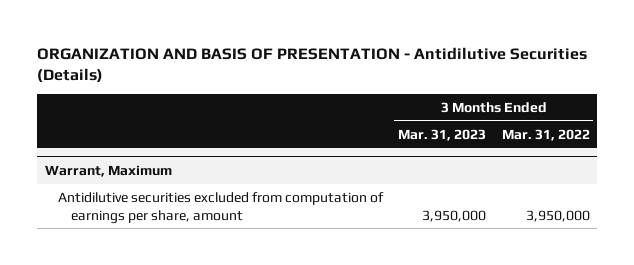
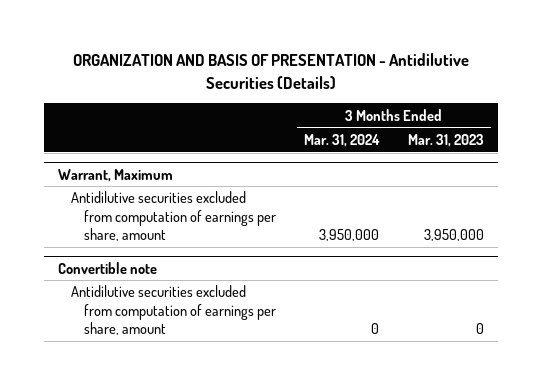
- | 3 Months Ended Mar. 31, 2023 | 3 Months Ended Mar. 31, 2022
+ | 3 Months Ended Mar. 31, 2024 | 3 Months Ended Mar. 31, 2023
+ Convertible note
+ Antidilutive securities excluded from computation of earnings per share, amount | 0 | 0

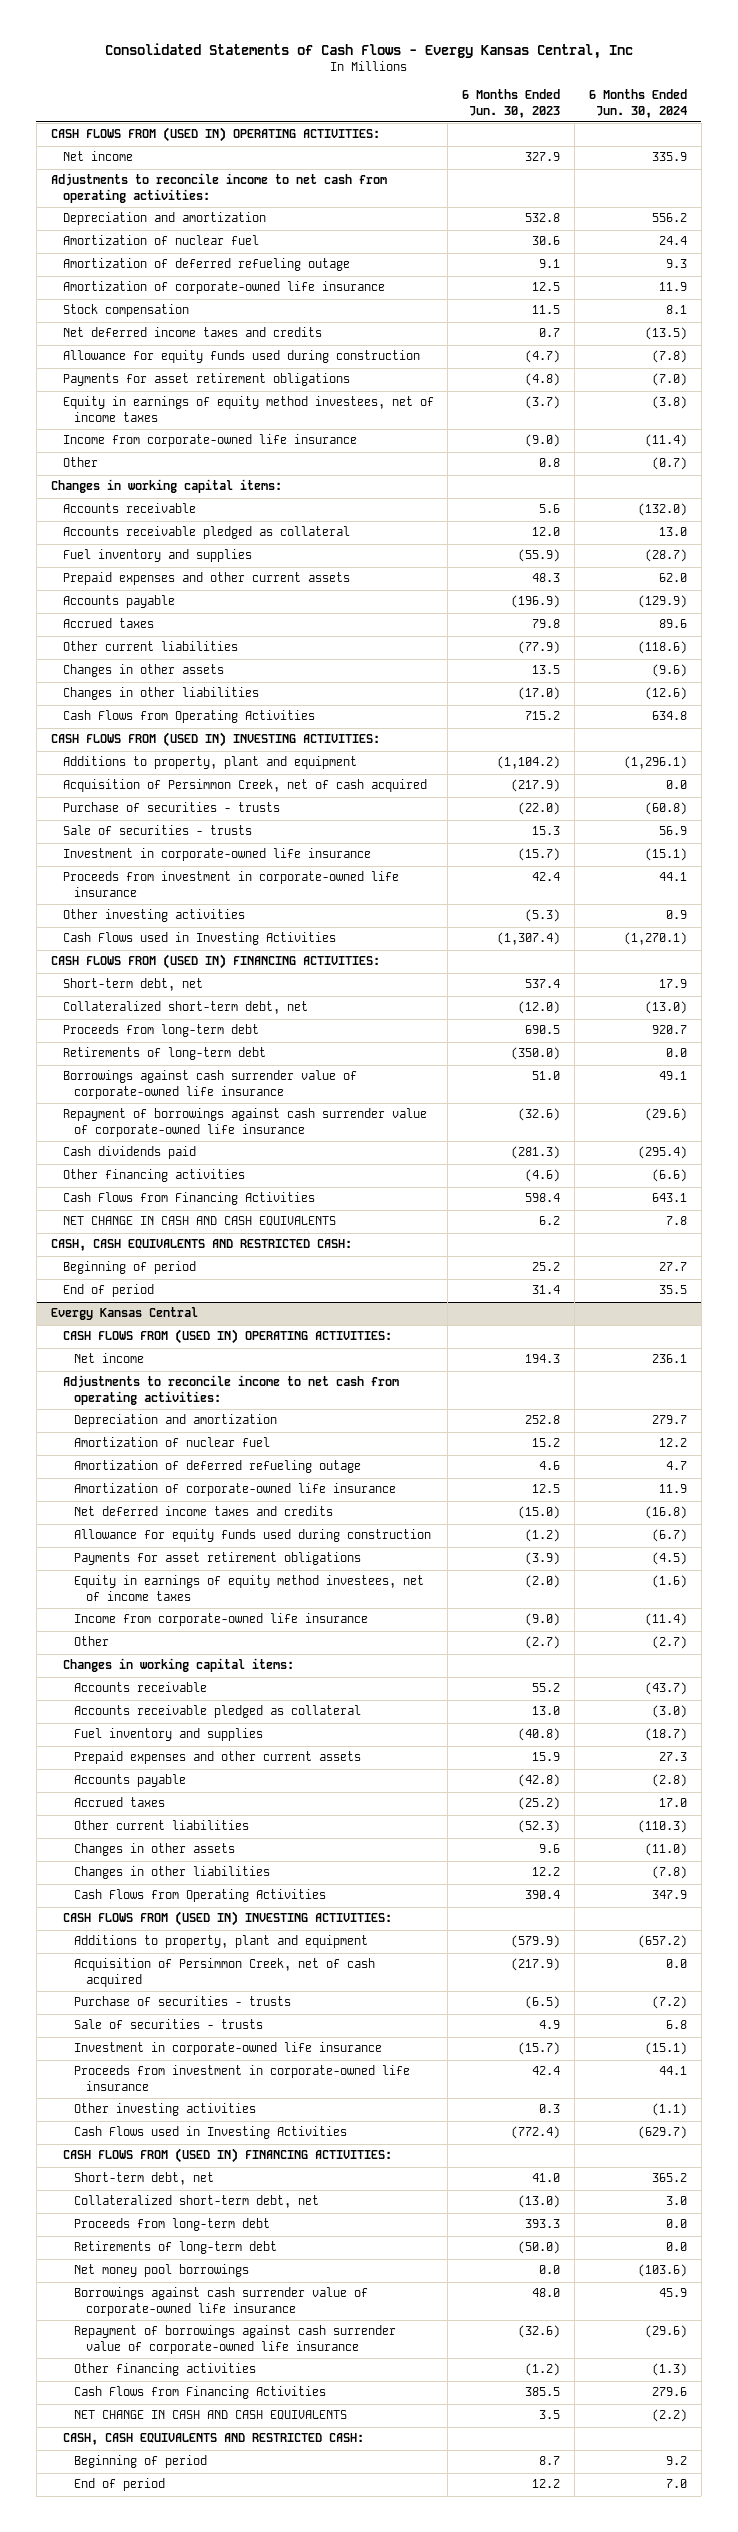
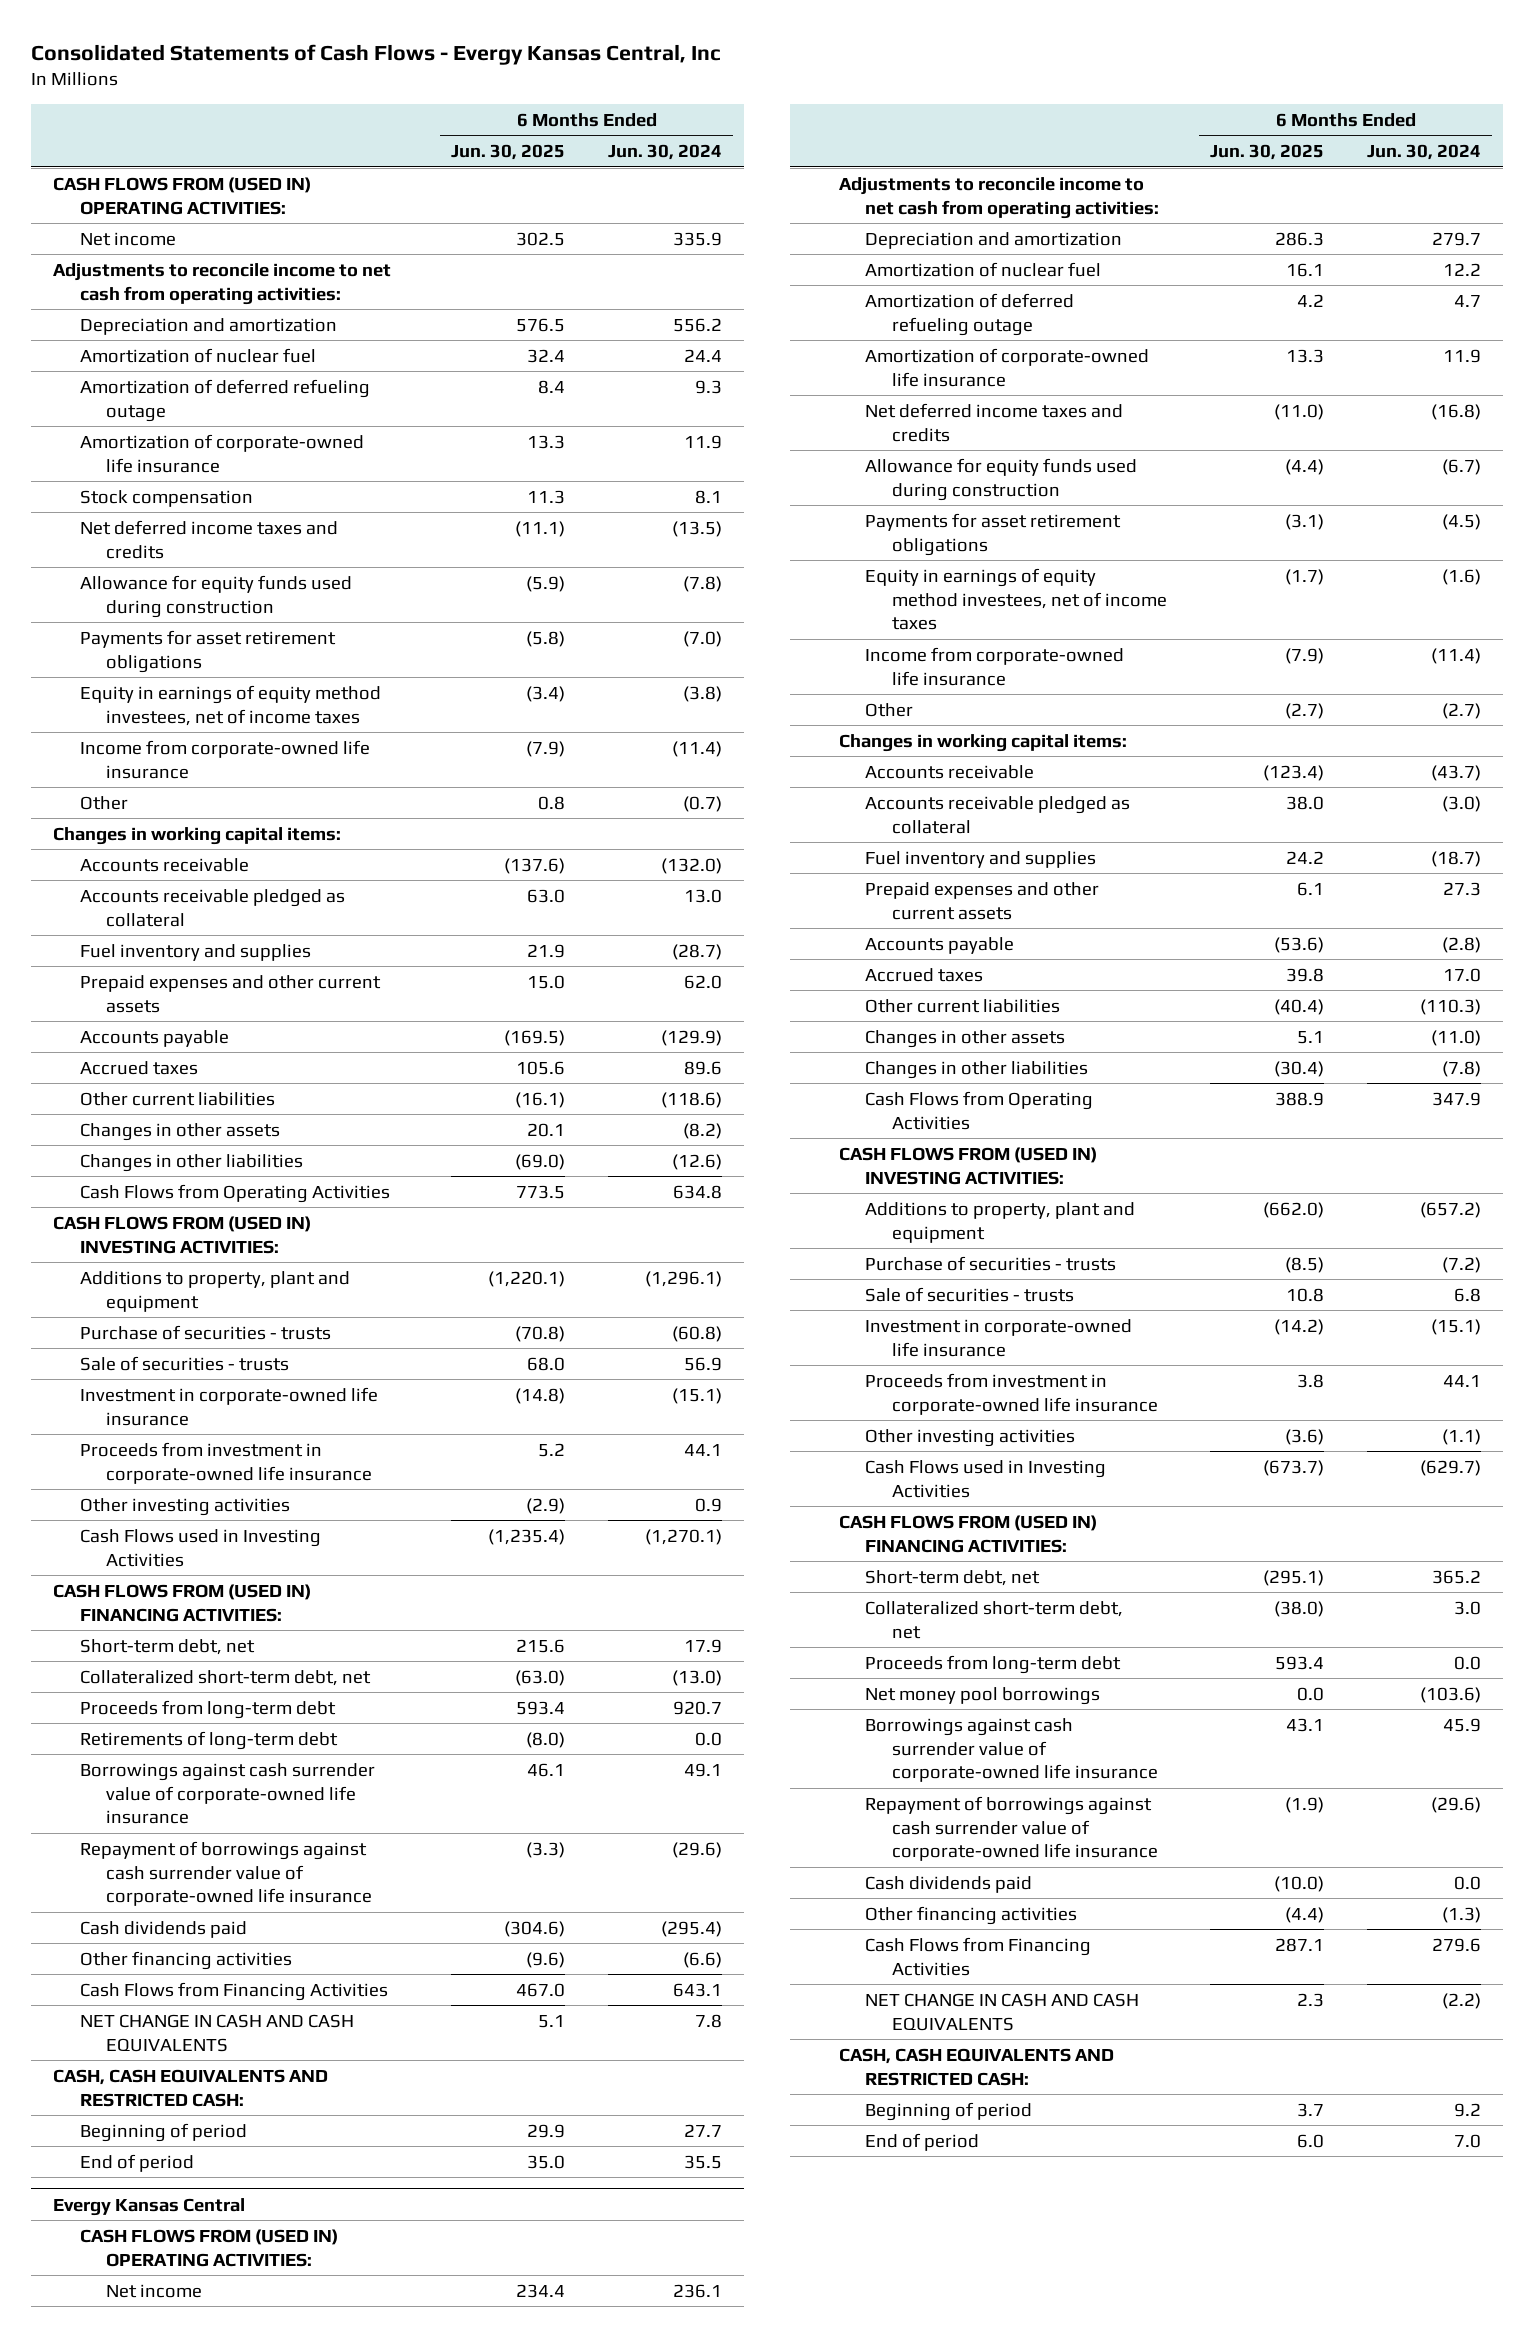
- | 6 Months Ended Jun. 30, 2023 | 6 Months Ended Jun. 30, 2024
+ | 6 Months Ended Jun. 30, 2025 | 6 Months Ended Jun. 30, 2024
- Changes in other assets | 13.5 | (9.6)
+ Changes in other assets | 20.1 | (8.2)
- Acquisition of Persimmon Creek, net of cash acquired | (217.9) | 0.0
@ Evergy Kansas Central
- Acquisition of Persimmon Creek, net of cash acquired | (217.9) | 0.0
- Retirements of long-term debt | (50.0) | 0.0
+ Cash dividends paid | (10.0) | 0.0

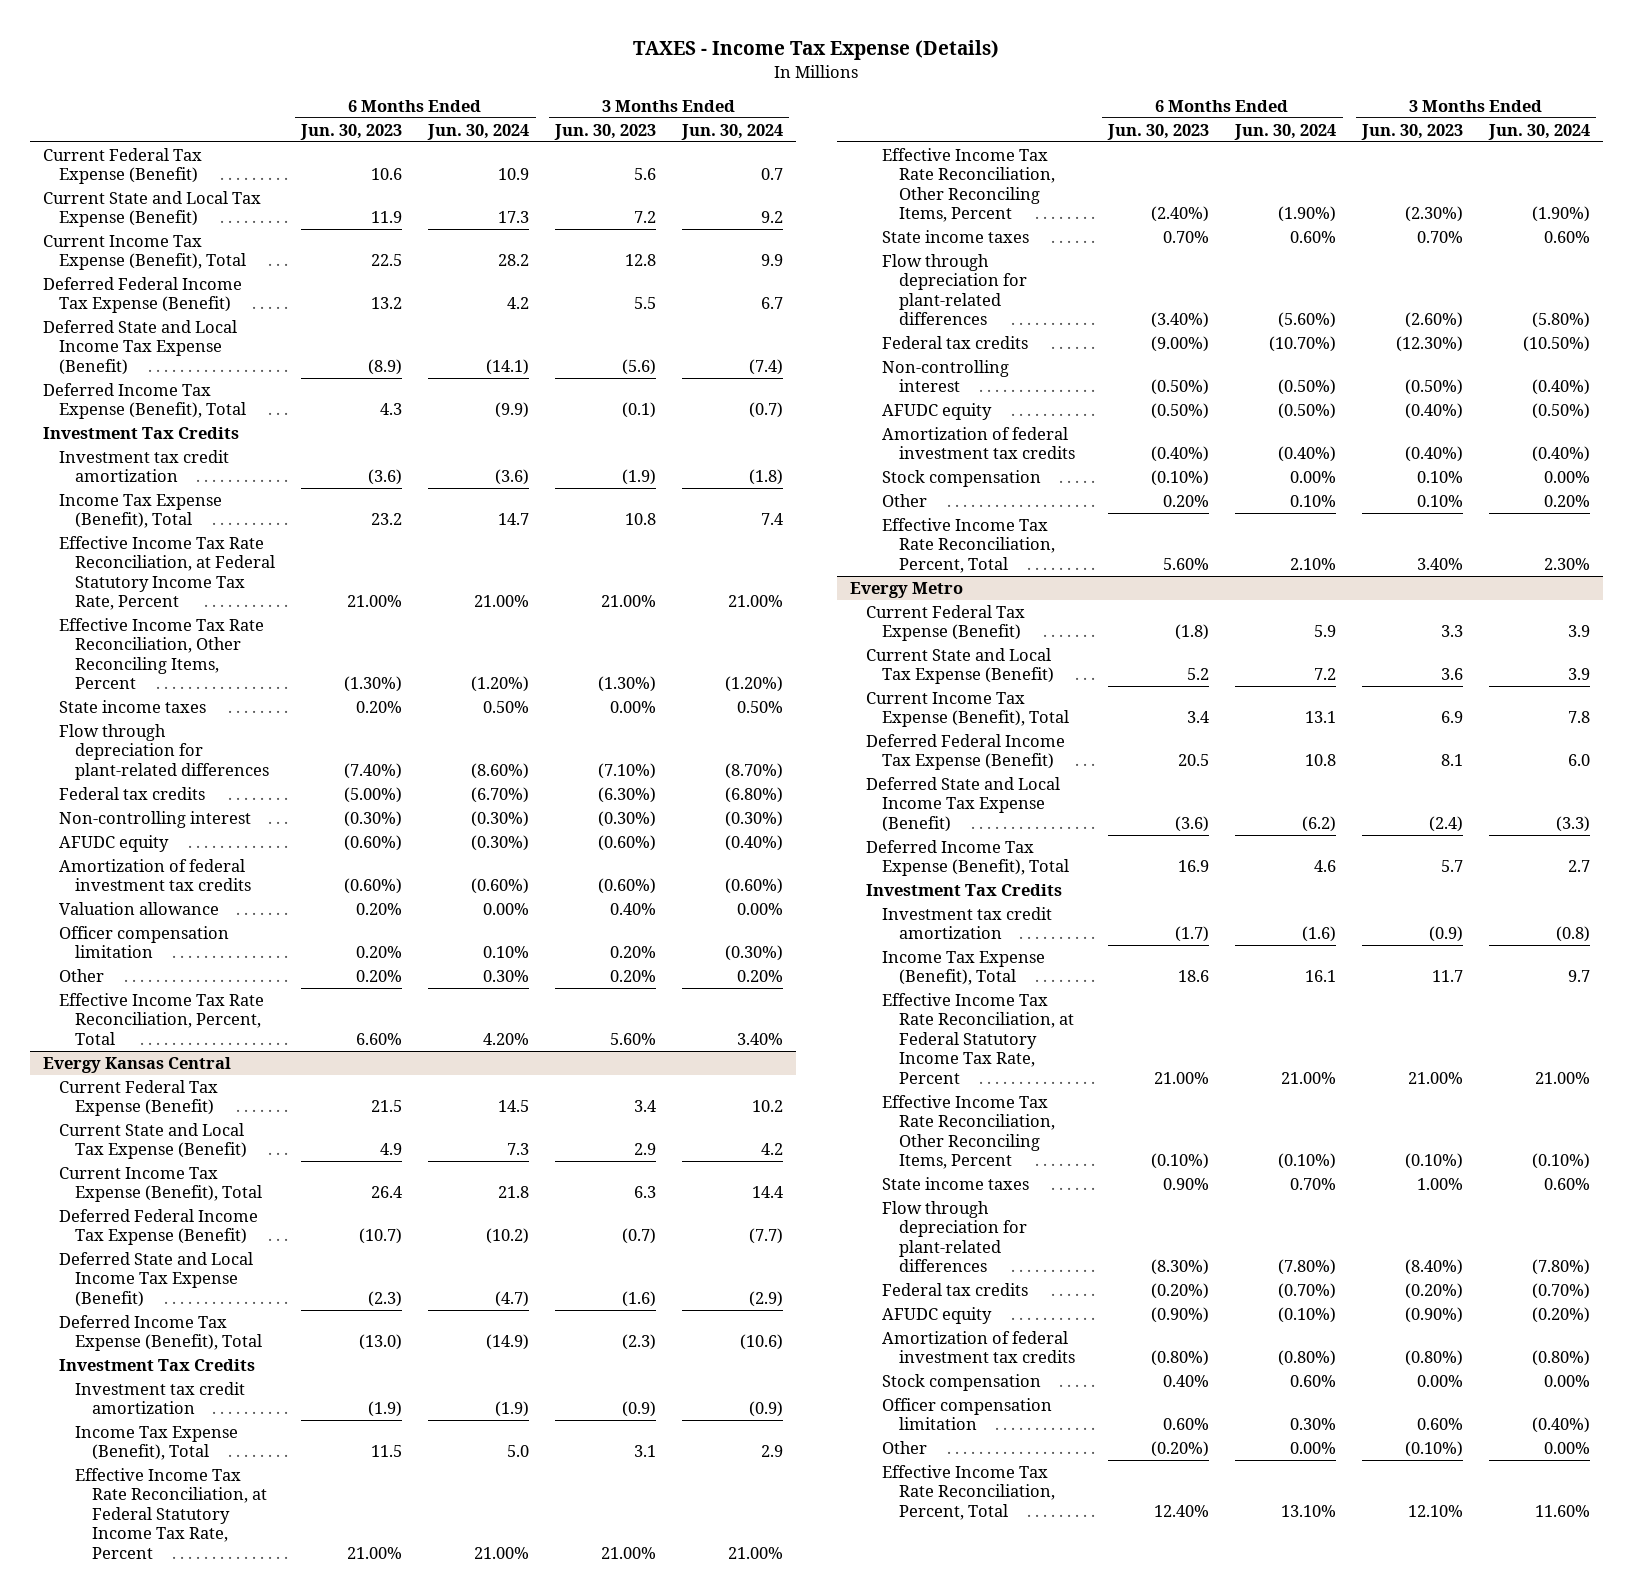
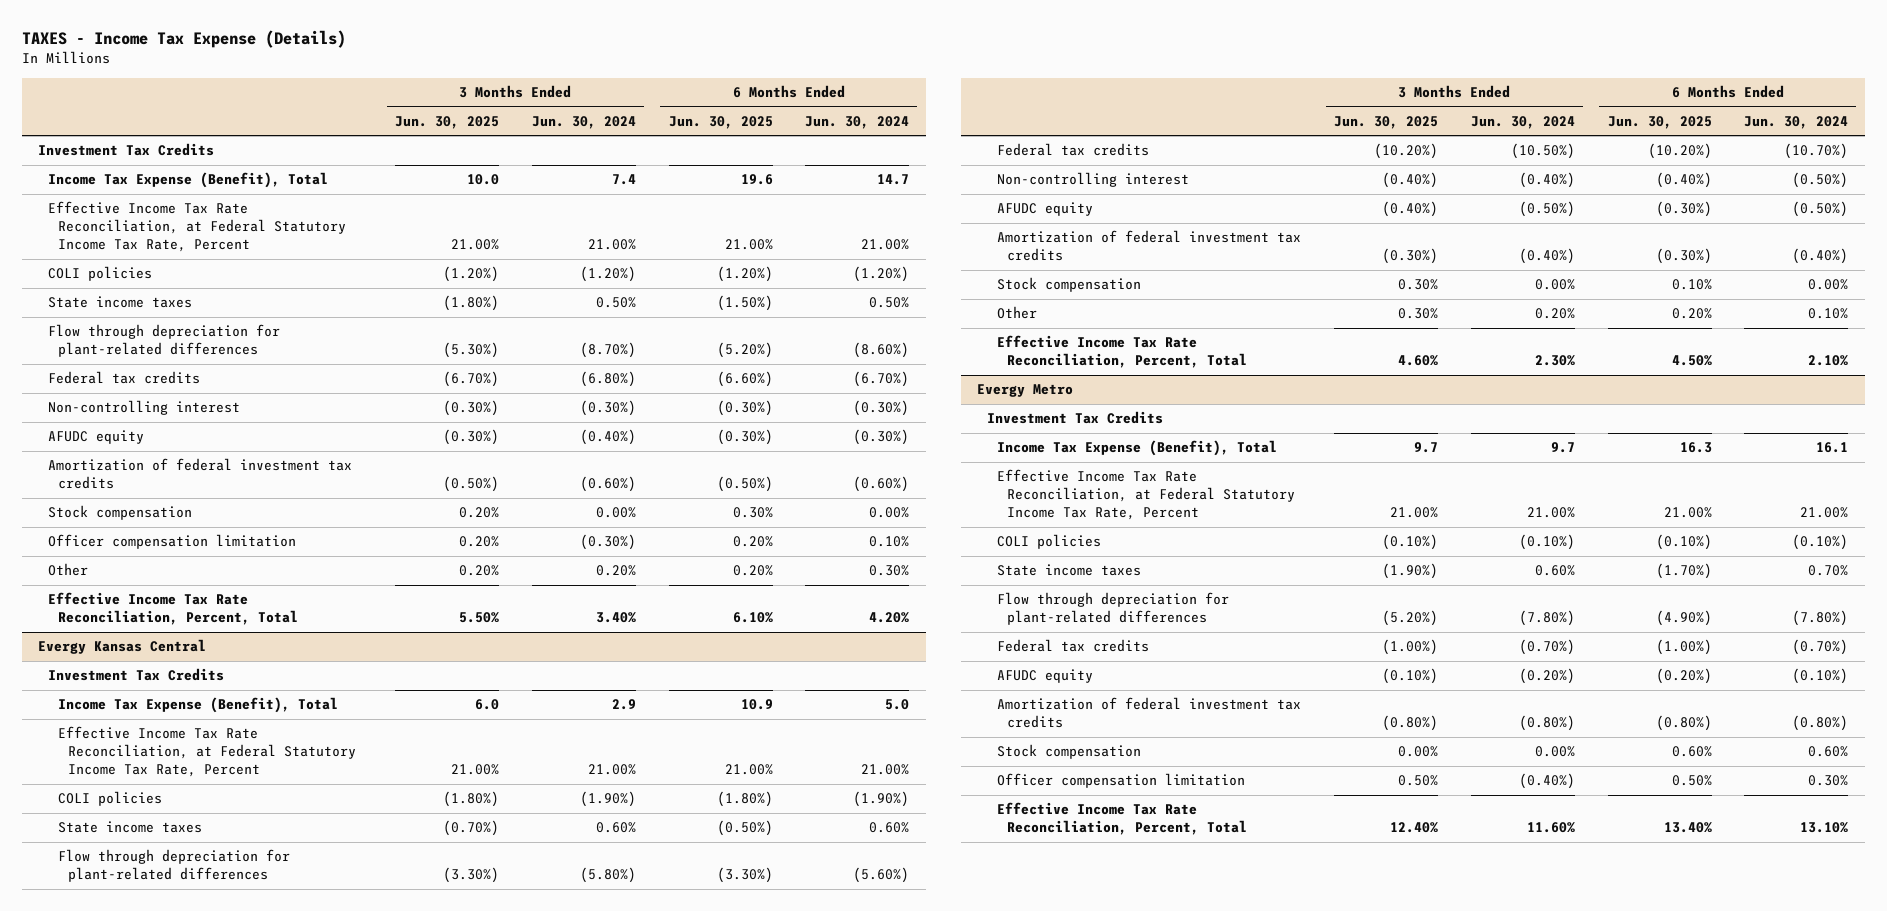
- | 6 Months Ended Jun. 30, 2023 | 6 Months Ended Jun. 30, 2024 | 3 Months Ended Jun. 30, 2023 | 3 Months Ended Jun. 30, 2024
+ | 3 Months Ended Jun. 30, 2025 | 3 Months Ended Jun. 30, 2024 | 6 Months Ended Jun. 30, 2025 | 6 Months Ended Jun. 30, 2024
- Current Federal Tax Expense (Benefit) | 10.6 | 10.9 | 5.6 | 0.7
- Current State and Local Tax Expense (Benefit) | 11.9 | 17.3 | 7.2 | 9.2
- Current Income Tax Expense (Benefit), Total | 22.5 | 28.2 | 12.8 | 9.9
- Deferred Federal Income Tax Expense (Benefit) | 13.2 | 4.2 | 5.5 | 6.7
- Deferred State and Local Income Tax Expense (Benefit) | (8.9) | (14.1) | (5.6) | (7.4)
- Deferred Income Tax Expense (Benefit), Total | 4.3 | (9.9) | (0.1) | (0.7)
- Investment tax credit amortization | (3.6) | (3.6) | (1.9) | (1.8)
- Effective Income Tax Rate Reconciliation, Other Reconciling Items, Percent | (1.30%) | (1.20%) | (1.30%) | (1.20%)
+ COLI policies | (1.20%) | (1.20%) | (1.20%) | (1.20%)
- Valuation allowance | 0.20% | 0.00% | 0.40% | 0.00%
+ Stock compensation | 0.20% | 0.00% | 0.30% | 0.00%
@ Evergy Kansas Central
- Current Federal Tax Expense (Benefit) | 21.5 | 14.5 | 3.4 | 10.2
- Current State and Local Tax Expense (Benefit) | 4.9 | 7.3 | 2.9 | 4.2
- Current Income Tax Expense (Benefit), Total | 26.4 | 21.8 | 6.3 | 14.4
- Deferred Federal Income Tax Expense (Benefit) | (10.7) | (10.2) | (0.7) | (7.7)
- Deferred State and Local Income Tax Expense (Benefit) | (2.3) | (4.7) | (1.6) | (2.9)
- Deferred Income Tax Expense (Benefit), Total | (13.0) | (14.9) | (2.3) | (10.6)
- Investment tax credit amortization | (1.9) | (1.9) | (0.9) | (0.9)
- Effective Income Tax Rate Reconciliation, Other Reconciling Items, Percent | (2.40%) | (1.90%) | (2.30%) | (1.90%)
+ COLI policies | (1.80%) | (1.90%) | (1.80%) | (1.90%)
@ Evergy Metro
- Current Federal Tax Expense (Benefit) | (1.8) | 5.9 | 3.3 | 3.9
- Current State and Local Tax Expense (Benefit) | 5.2 | 7.2 | 3.6 | 3.9
- Current Income Tax Expense (Benefit), Total | 3.4 | 13.1 | 6.9 | 7.8
- Deferred Federal Income Tax Expense (Benefit) | 20.5 | 10.8 | 8.1 | 6.0
- Deferred State and Local Income Tax Expense (Benefit) | (3.6) | (6.2) | (2.4) | (3.3)
- Deferred Income Tax Expense (Benefit), Total | 16.9 | 4.6 | 5.7 | 2.7
- Investment tax credit amortization | (1.7) | (1.6) | (0.9) | (0.8)
- Effective Income Tax Rate Reconciliation, Other Reconciling Items, Percent | (0.10%) | (0.10%) | (0.10%) | (0.10%)
+ COLI policies | (0.10%) | (0.10%) | (0.10%) | (0.10%)
- Other | (0.20%) | 0.00% | (0.10%) | 0.00%

